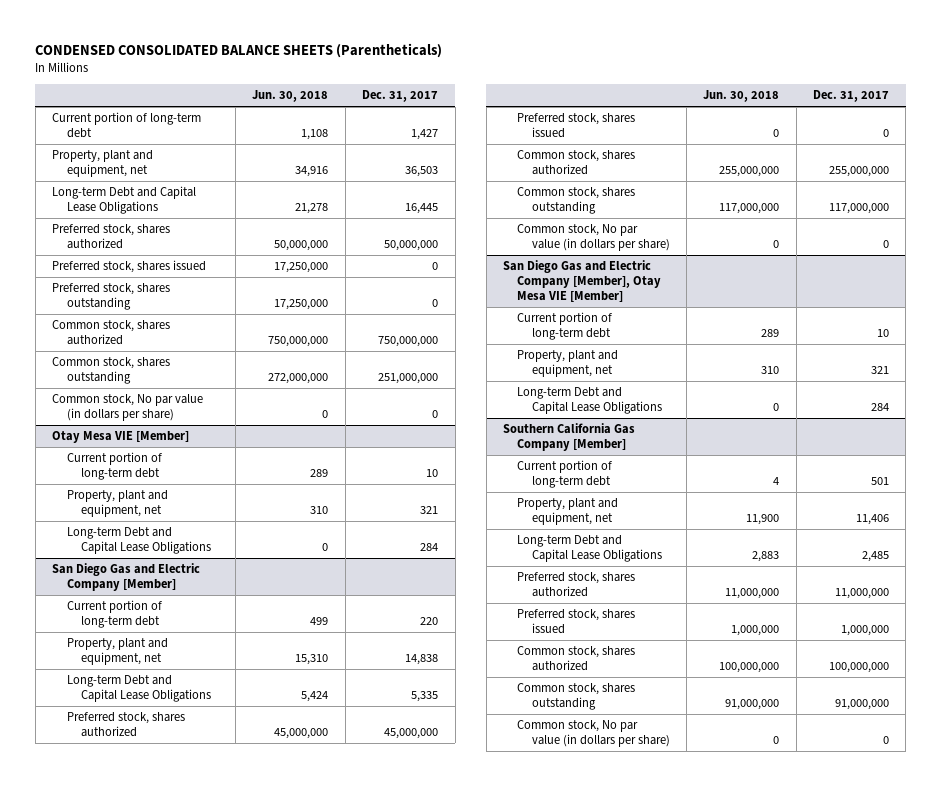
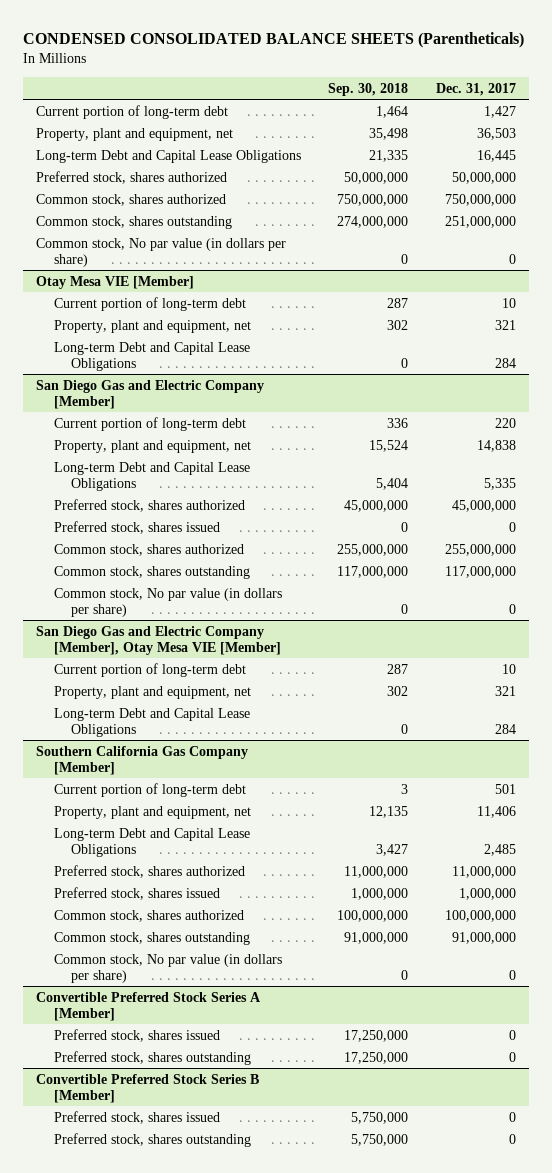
- | Jun. 30, 2018 | Dec. 31, 2017
+ | Sep. 30, 2018 | Dec. 31, 2017
- Preferred stock, shares issued | 17,250,000 | 0
- Preferred stock, shares outstanding | 17,250,000 | 0
+ Convertible Preferred Stock Series A [Member]
+ Preferred stock, shares issued | 17,250,000 | 0
+ Preferred stock, shares outstanding | 17,250,000 | 0
+ Convertible Preferred Stock Series B [Member]
+ Preferred stock, shares issued | 5,750,000 | 0
+ Preferred stock, shares outstanding | 5,750,000 | 0

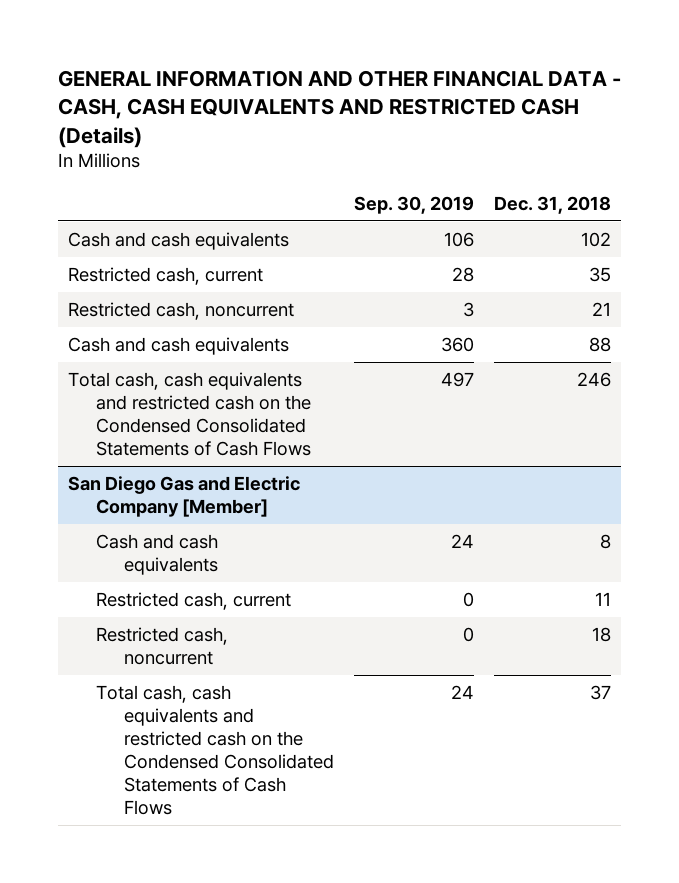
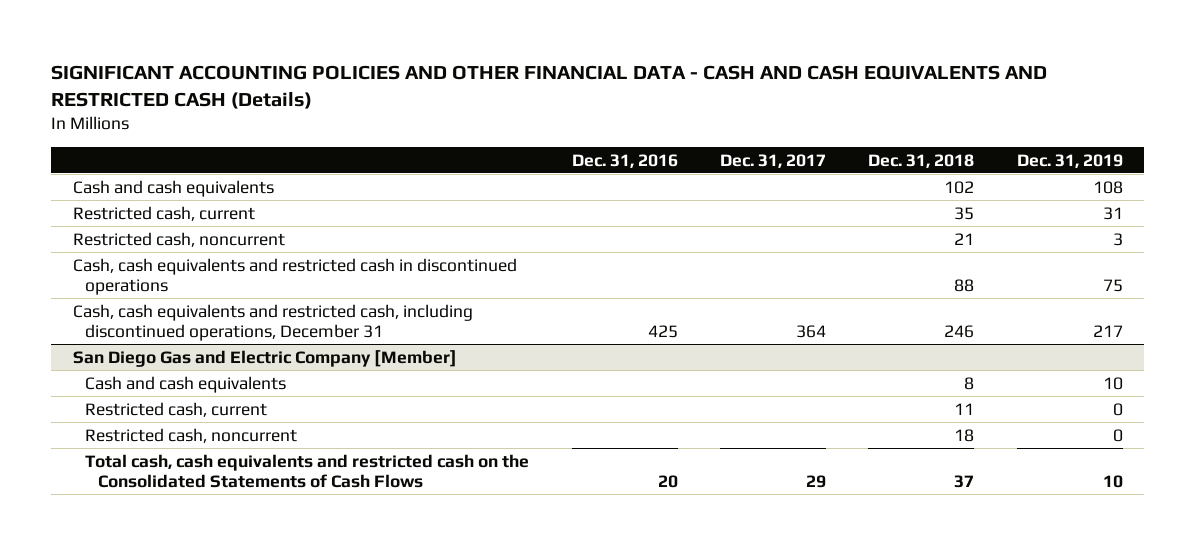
- GENERAL INFORMATION AND OTHER FINANCIAL DATA - CASH, CASH EQUIVALENTS AND RESTRICTED CASH (Details)
+ SIGNIFICANT ACCOUNTING POLICIES AND OTHER FINANCIAL DATA - CASH AND CASH EQUIVALENTS AND RESTRICTED CASH (Details)
- | Sep. 30, 2019 | Dec. 31, 2018
+ | Dec. 31, 2016 | Dec. 31, 2017 | Dec. 31, 2018 | Dec. 31, 2019
- Cash and cash equivalents | 360 | 88
- Total cash, cash equivalents and restricted cash on the Condensed Consolidated Statements of Cash Flows | 497 | 246
+ Cash, cash equivalents and restricted cash in discontinued operations | | | 88 | 75
+ Cash, cash equivalents and restricted cash, including discontinued operations, December 31 | 425 | 364 | 246 | 217
@ San Diego Gas and Electric Company [Member]
- Total cash, cash equivalents and restricted cash on the Condensed Consolidated Statements of Cash Flows | 24 | 37
+ Total cash, cash equivalents and restricted cash on the Consolidated Statements of Cash Flows | 20 | 29 | 37 | 10

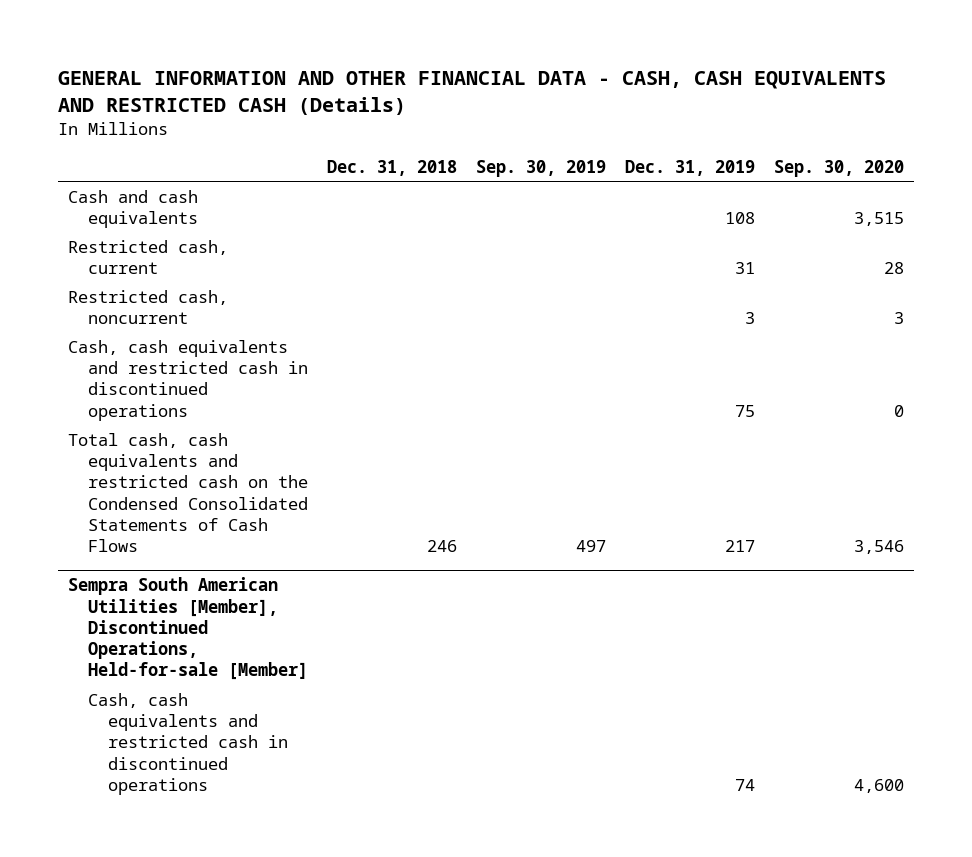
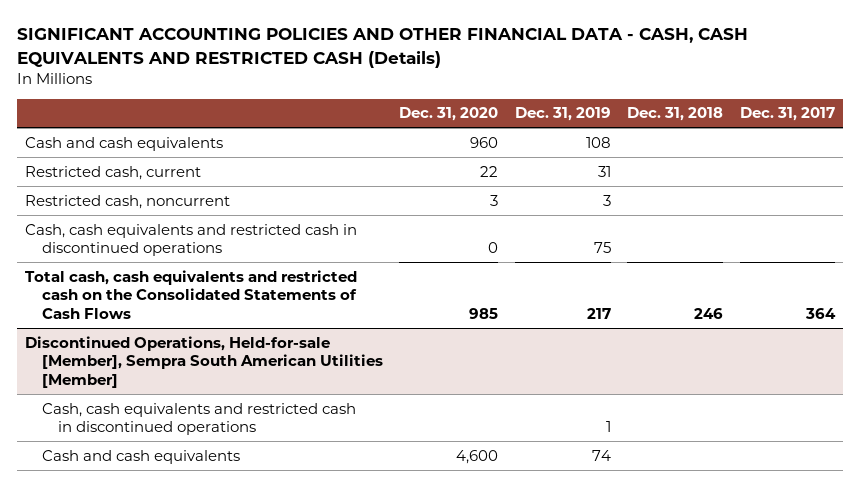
- GENERAL INFORMATION AND OTHER FINANCIAL DATA - CASH, CASH EQUIVALENTS AND RESTRICTED CASH (Details)
+ SIGNIFICANT ACCOUNTING POLICIES AND OTHER FINANCIAL DATA - CASH, CASH EQUIVALENTS AND RESTRICTED CASH (Details)
- | Dec. 31, 2018 | Sep. 30, 2019 | Dec. 31, 2019 | Sep. 30, 2020
+ | Dec. 31, 2020 | Dec. 31, 2019 | Dec. 31, 2018 | Dec. 31, 2017
- Total cash, cash equivalents and restricted cash on the Condensed Consolidated Statements of Cash Flows | 246 | 497 | 217 | 3,546
- Sempra South American Utilities [Member], Discontinued Operations, Held-for-sale [Member]
- Cash, cash equivalents and restricted cash in discontinued operations | | | 74 | 4,600
+ Total cash, cash equivalents and restricted cash on the Consolidated Statements of Cash Flows | 985 | 217 | 246 | 364
+ Discontinued Operations, Held-for-sale [Member], Sempra South American Utilities [Member]
+ Cash, cash equivalents and restricted cash in discontinued operations | | 1 | |
+ Cash and cash equivalents | 4,600 | 74 | |

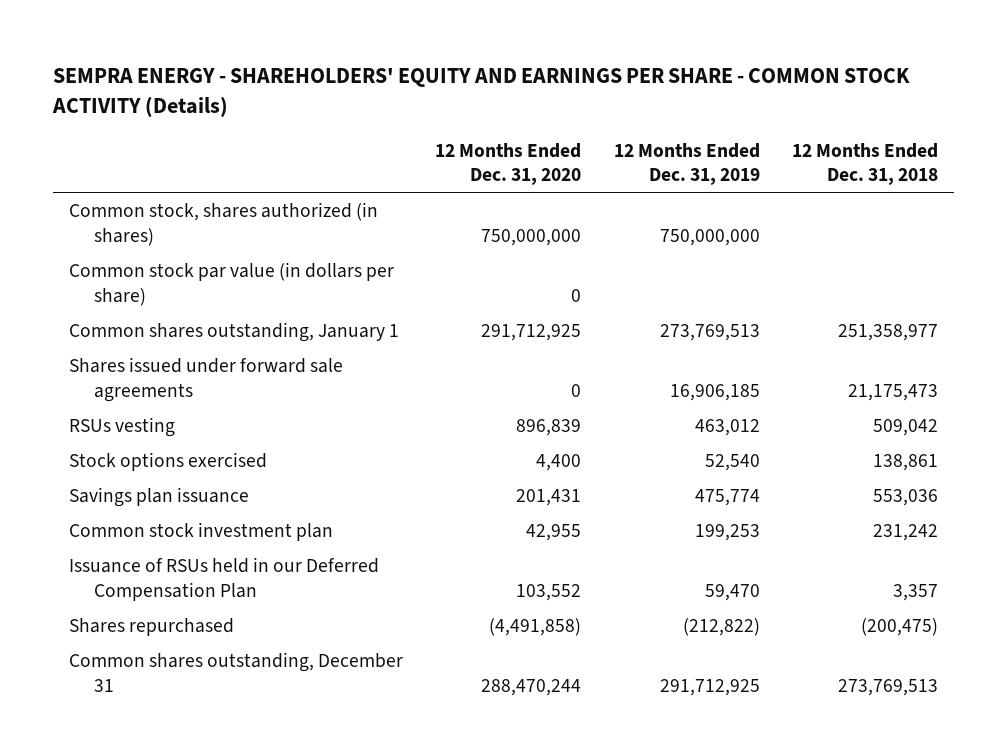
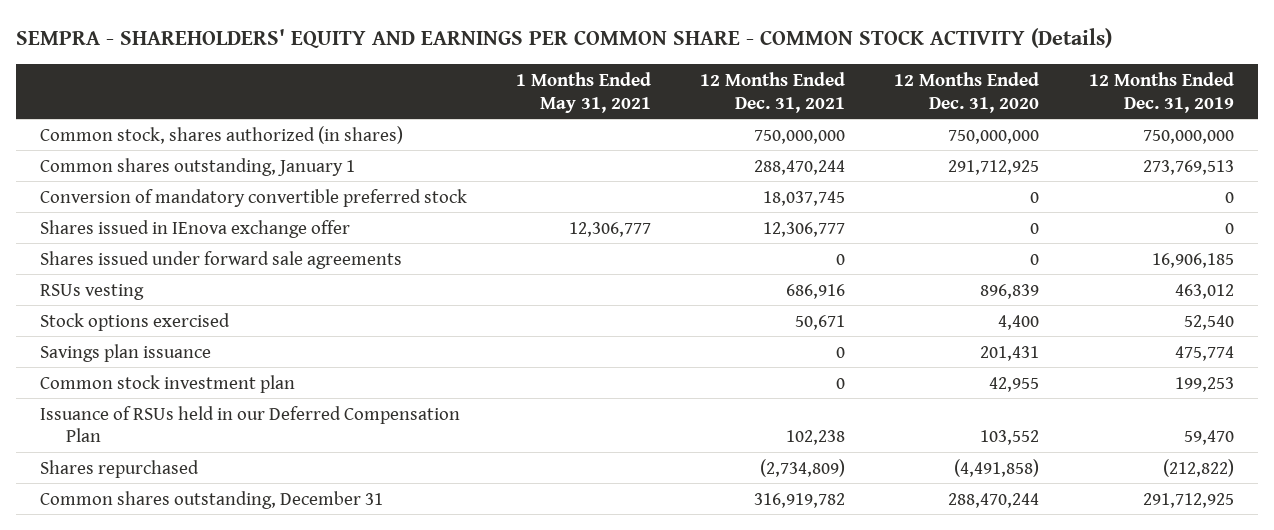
- SEMPRA ENERGY - SHAREHOLDERS' EQUITY AND EARNINGS PER SHARE - COMMON STOCK ACTIVITY (Details)
+ SEMPRA - SHAREHOLDERS' EQUITY AND EARNINGS PER COMMON SHARE - COMMON STOCK ACTIVITY (Details)
- | 12 Months Ended Dec. 31, 2020 | 12 Months Ended Dec. 31, 2019 | 12 Months Ended Dec. 31, 2018
+ | 1 Months Ended May 31, 2021 | 12 Months Ended Dec. 31, 2021 | 12 Months Ended Dec. 31, 2020 | 12 Months Ended Dec. 31, 2019
- Common stock par value (in dollars per share) | 0 | |
+ Conversion of mandatory convertible preferred stock | | 18,037,745 | 0 | 0
+ Shares issued in IEnova exchange offer | 12,306,777 | 12,306,777 | 0 | 0

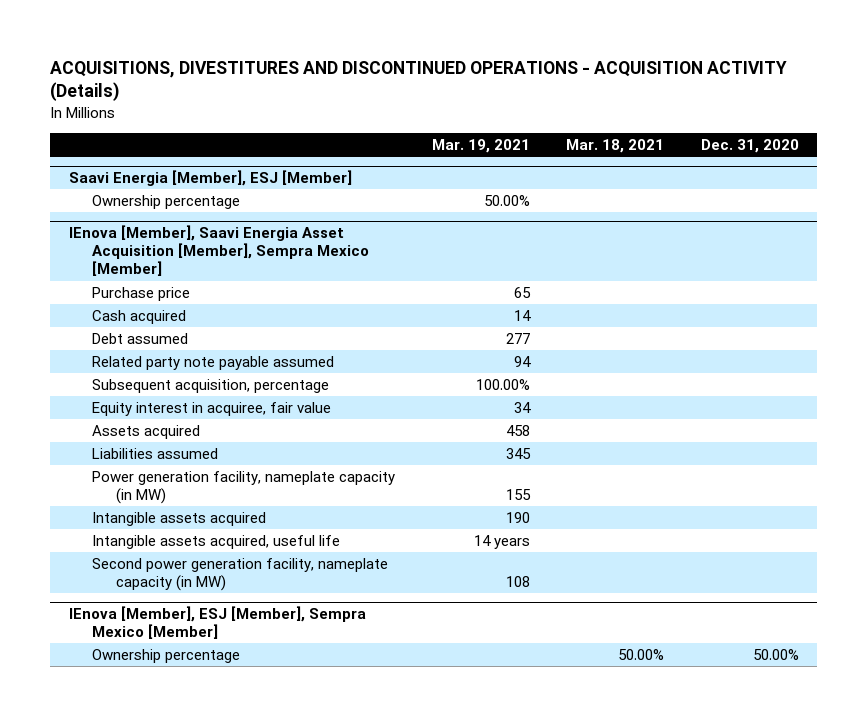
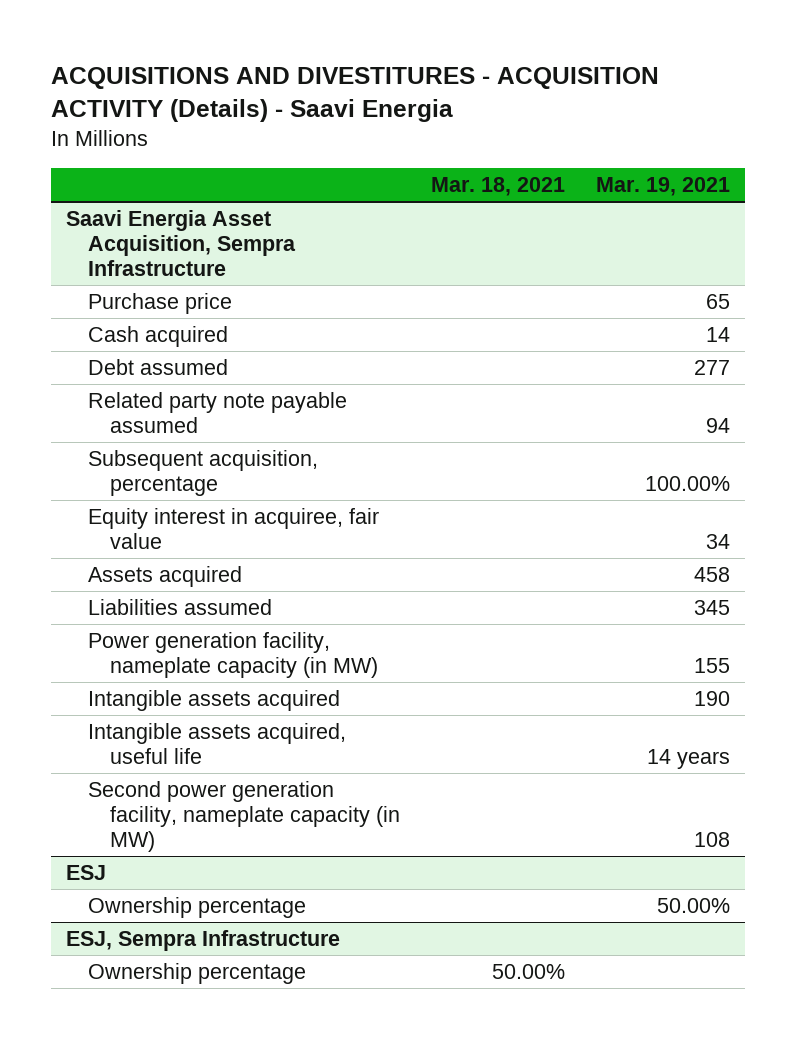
- ACQUISITIONS, DIVESTITURES AND DISCONTINUED OPERATIONS - ACQUISITION ACTIVITY (Details)
+ ACQUISITIONS AND DIVESTITURES - ACQUISITION ACTIVITY (Details) - Saavi Energia
- | Mar. 19, 2021 | Mar. 18, 2021 | Dec. 31, 2020
+ | Mar. 18, 2021 | Mar. 19, 2021
- Saavi Energia [Member], ESJ [Member]
- Ownership percentage | 50.00% | |
- IEnova [Member], Saavi Energia Asset Acquisition [Member], Sempra Mexico [Member]
+ Saavi Energia Asset Acquisition, Sempra Infrastructure
- IEnova [Member], ESJ [Member], Sempra Mexico [Member]
+ ESJ
+ Ownership percentage | | 50.00%
+ ESJ, Sempra Infrastructure

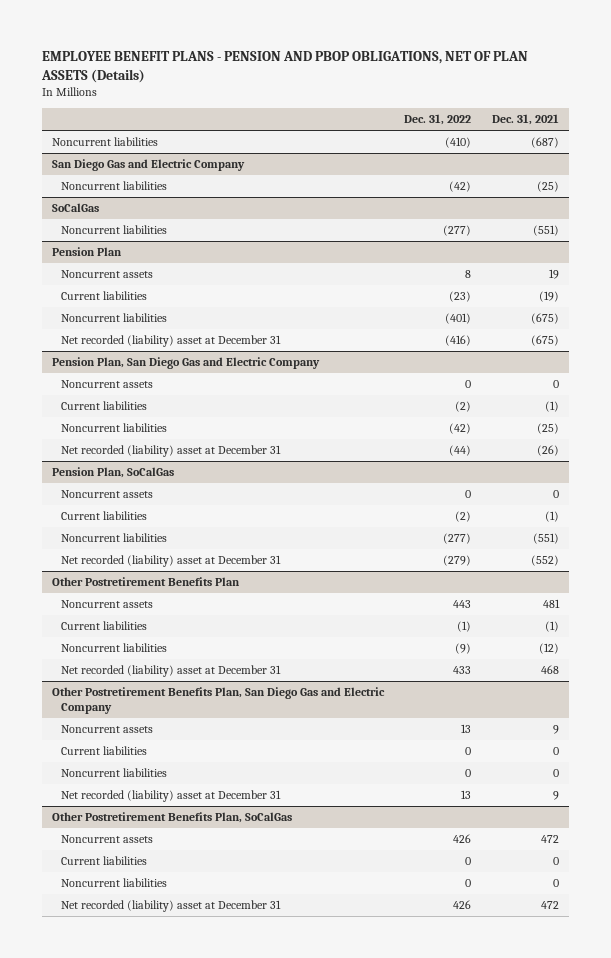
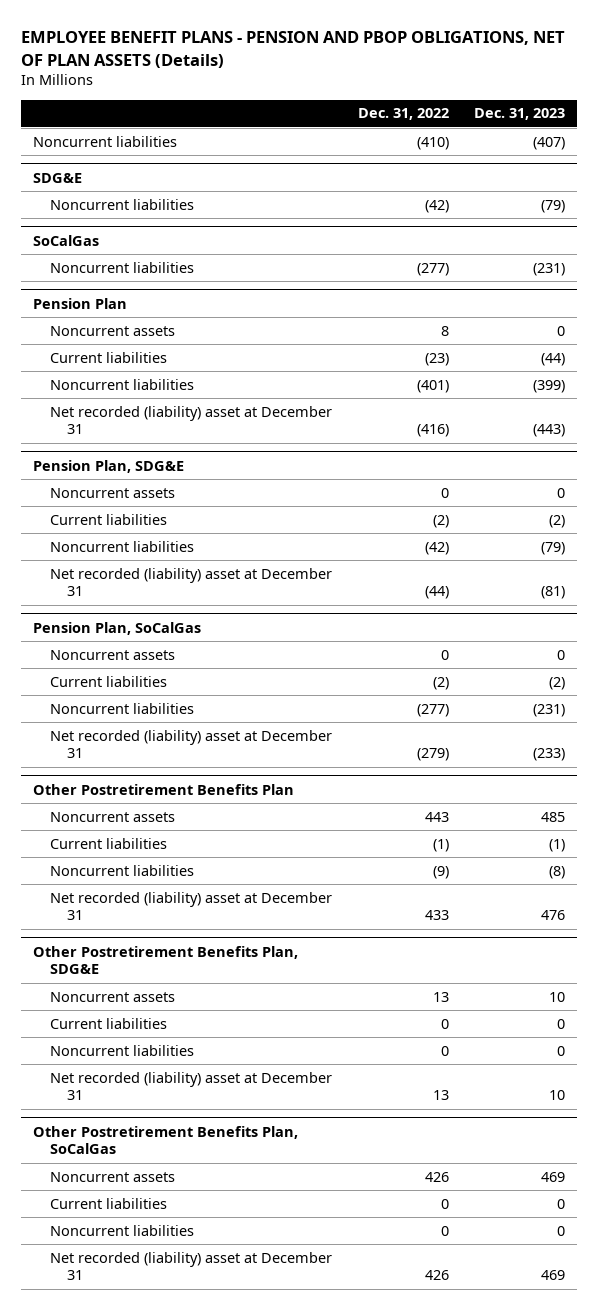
- | Dec. 31, 2022 | Dec. 31, 2021
+ | Dec. 31, 2022 | Dec. 31, 2023
- San Diego Gas and Electric Company
+ SDG&E
- Pension Plan, San Diego Gas and Electric Company
+ Pension Plan, SDG&E
- Other Postretirement Benefits Plan, San Diego Gas and Electric Company
+ Other Postretirement Benefits Plan, SDG&E

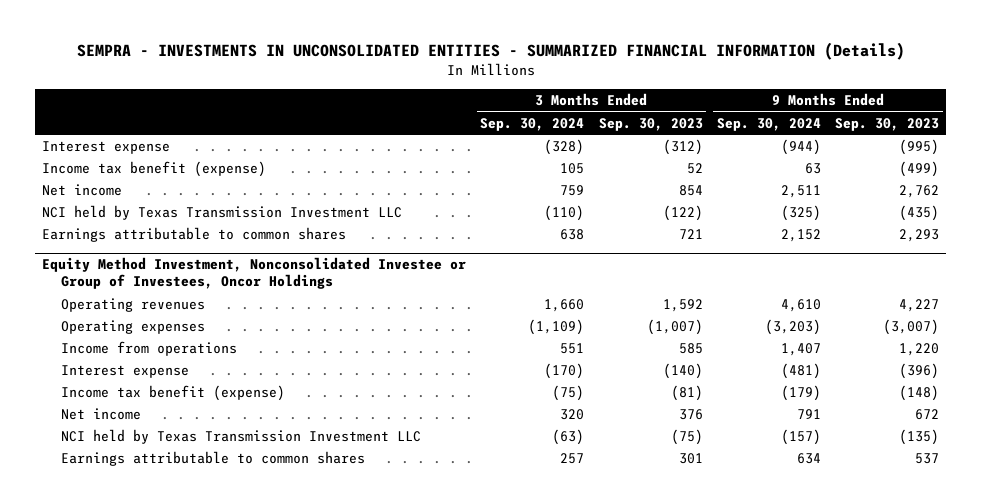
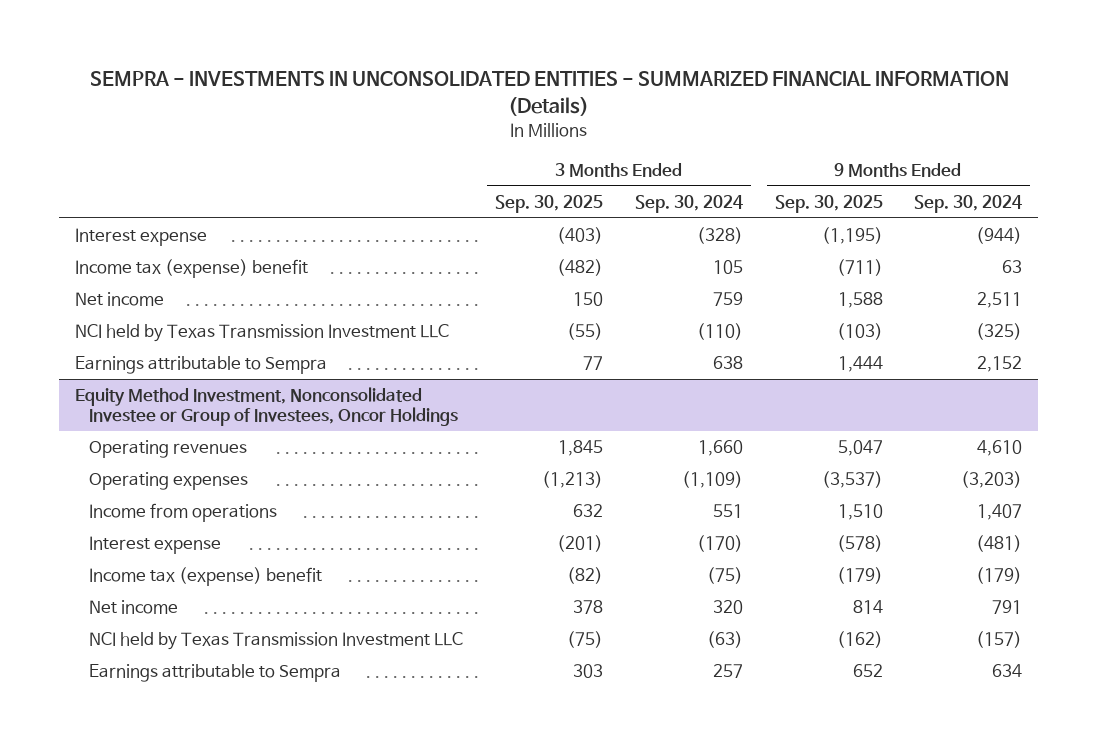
- | 3 Months Ended Sep. 30, 2024 | 3 Months Ended Sep. 30, 2023 | 9 Months Ended Sep. 30, 2024 | 9 Months Ended Sep. 30, 2023
+ | 3 Months Ended Sep. 30, 2025 | 3 Months Ended Sep. 30, 2024 | 9 Months Ended Sep. 30, 2025 | 9 Months Ended Sep. 30, 2024
- Income tax benefit (expense) | 105 | 52 | 63 | (499)
+ Income tax (expense) benefit | (482) | 105 | (711) | 63
- Earnings attributable to common shares | 638 | 721 | 2,152 | 2,293
+ Earnings attributable to Sempra | 77 | 638 | 1,444 | 2,152
@ Equity Method Investment, Nonconsolidated Investee or Group of Investees, Oncor Holdings
- Income tax benefit (expense) | (75) | (81) | (179) | (148)
+ Income tax (expense) benefit | (82) | (75) | (179) | (179)
- Earnings attributable to common shares | 257 | 301 | 634 | 537
+ Earnings attributable to Sempra | 303 | 257 | 652 | 634

